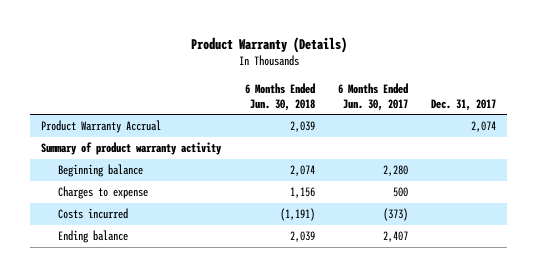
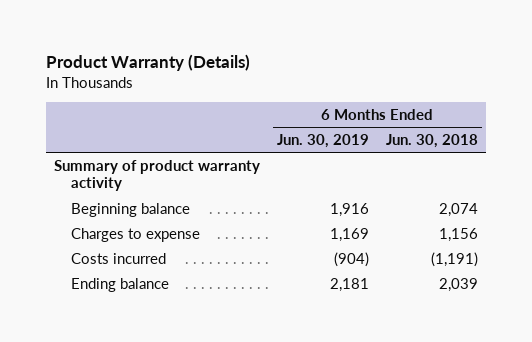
- | 6 Months Ended Jun. 30, 2018 | 6 Months Ended Jun. 30, 2017 | Dec. 31, 2017
+ | 6 Months Ended Jun. 30, 2019 | 6 Months Ended Jun. 30, 2018
- Product Warranty Accrual | 2,039 | | 2,074

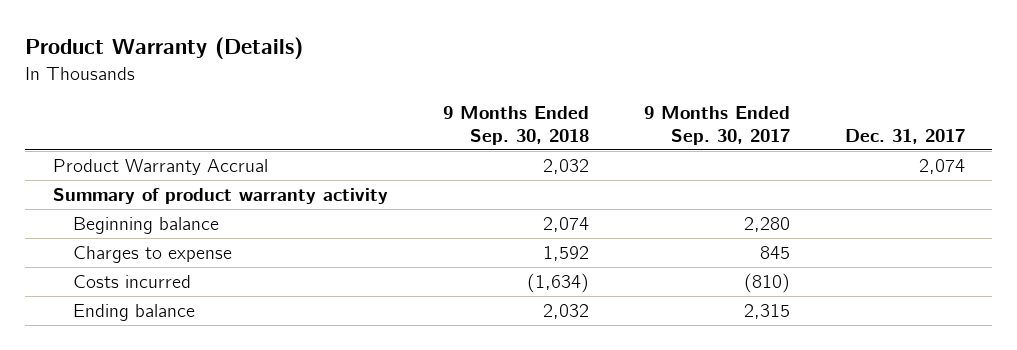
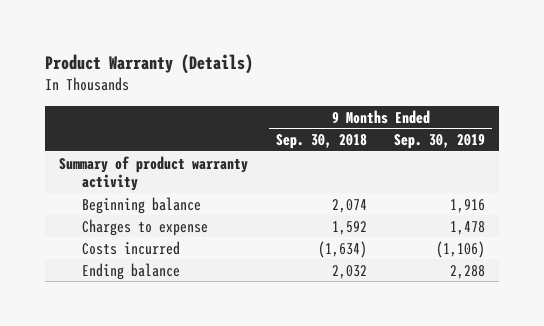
- | 9 Months Ended Sep. 30, 2018 | 9 Months Ended Sep. 30, 2017 | Dec. 31, 2017
+ | 9 Months Ended Sep. 30, 2018 | 9 Months Ended Sep. 30, 2019
- Product Warranty Accrual | 2,032 | | 2,074

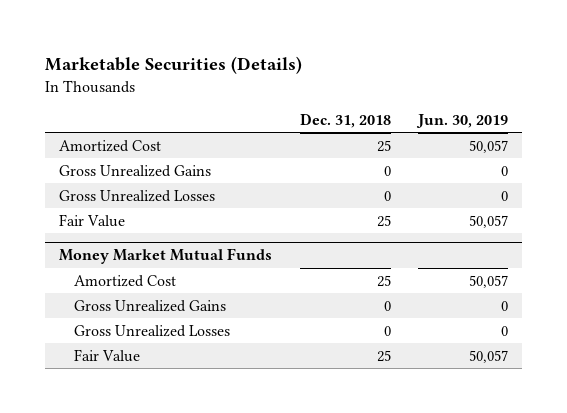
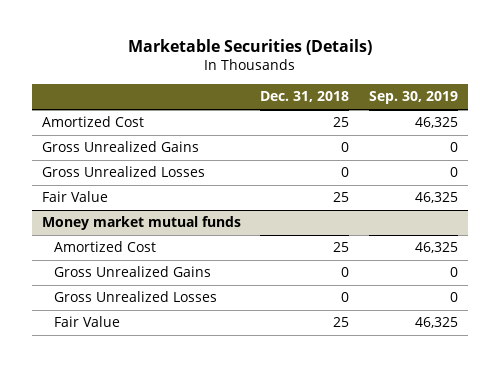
- | Dec. 31, 2018 | Jun. 30, 2019
+ | Dec. 31, 2018 | Sep. 30, 2019
- Money Market Mutual Funds
+ Money market mutual funds

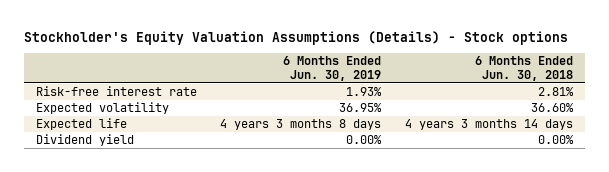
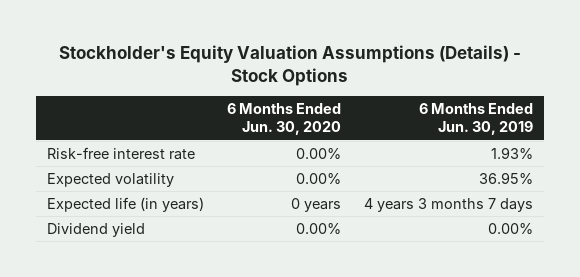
- Stockholder's Equity Valuation Assumptions (Details) - Stock options
+ Stockholder's Equity Valuation Assumptions (Details) - Stock Options
- | 6 Months Ended Jun. 30, 2019 | 6 Months Ended Jun. 30, 2018
+ | 6 Months Ended Jun. 30, 2020 | 6 Months Ended Jun. 30, 2019
- Expected life | 4 years 3 months 8 days | 4 years 3 months 14 days
+ Expected life (in years) | 0 years | 4 years 3 months 7 days

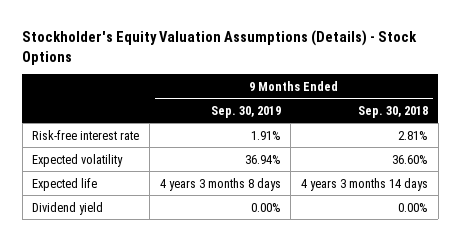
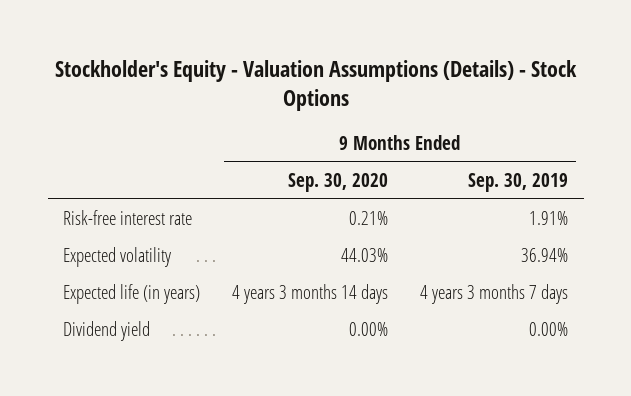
- Stockholder's Equity Valuation Assumptions (Details) - Stock Options
+ Stockholder's Equity - Valuation Assumptions (Details) - Stock Options
- | 9 Months Ended Sep. 30, 2019 | 9 Months Ended Sep. 30, 2018
+ | 9 Months Ended Sep. 30, 2020 | 9 Months Ended Sep. 30, 2019
- Expected life | 4 years 3 months 8 days | 4 years 3 months 14 days
+ Expected life (in years) | 4 years 3 months 14 days | 4 years 3 months 7 days

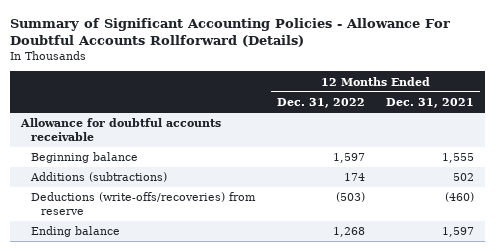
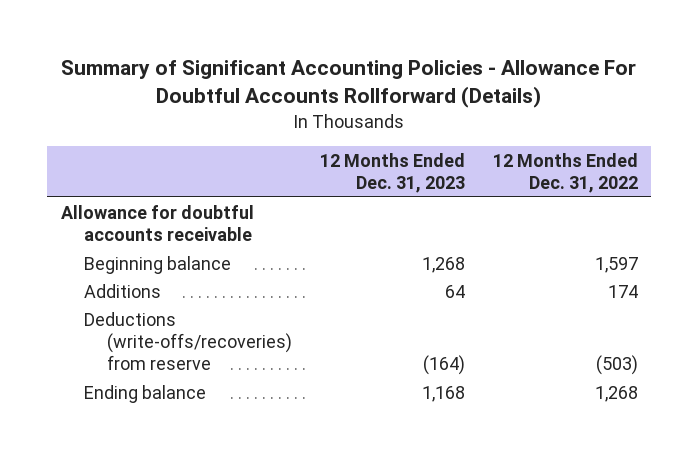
- | 12 Months Ended Dec. 31, 2022 | 12 Months Ended Dec. 31, 2021
+ | 12 Months Ended Dec. 31, 2023 | 12 Months Ended Dec. 31, 2022
- Additions (subtractions) | 174 | 502
+ Additions | 64 | 174

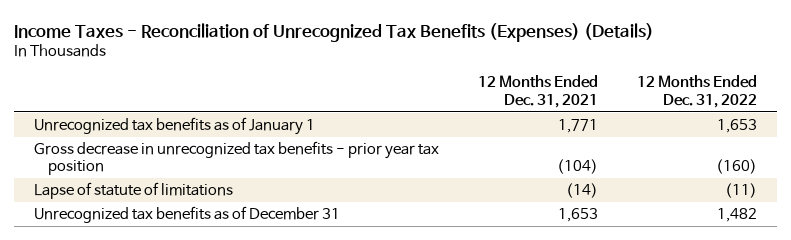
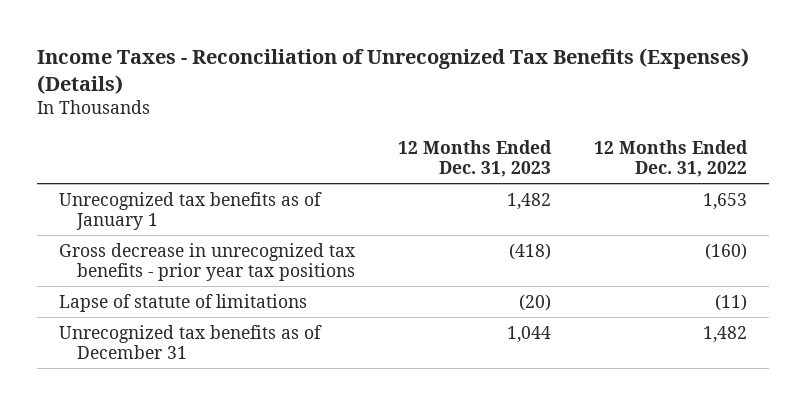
- | 12 Months Ended Dec. 31, 2021 | 12 Months Ended Dec. 31, 2022
+ | 12 Months Ended Dec. 31, 2023 | 12 Months Ended Dec. 31, 2022
- Gross decrease in unrecognized tax benefits - prior year tax position | (104) | (160)
+ Gross decrease in unrecognized tax benefits - prior year tax positions | (418) | (160)

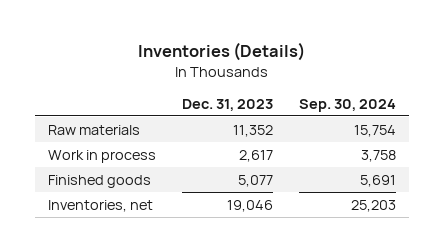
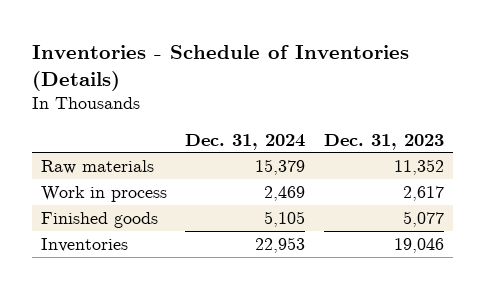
- Inventories (Details)
+ Inventories - Schedule of Inventories (Details)
- | Dec. 31, 2023 | Sep. 30, 2024
+ | Dec. 31, 2024 | Dec. 31, 2023
- Inventories, net | 19,046 | 25,203
+ Inventories | 22,953 | 19,046

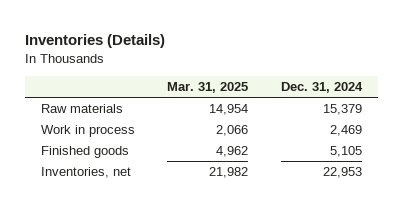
- Inventories - Schedule of Inventories (Details)
+ Inventories (Details)
- | Dec. 31, 2024 | Dec. 31, 2023
+ | Mar. 31, 2025 | Dec. 31, 2024
- Inventories | 22,953 | 19,046
+ Inventories, net | 21,982 | 22,953

